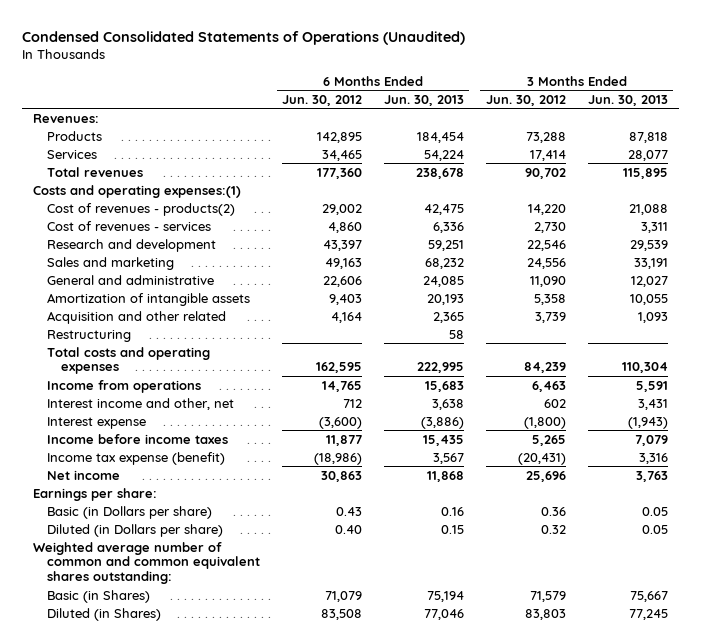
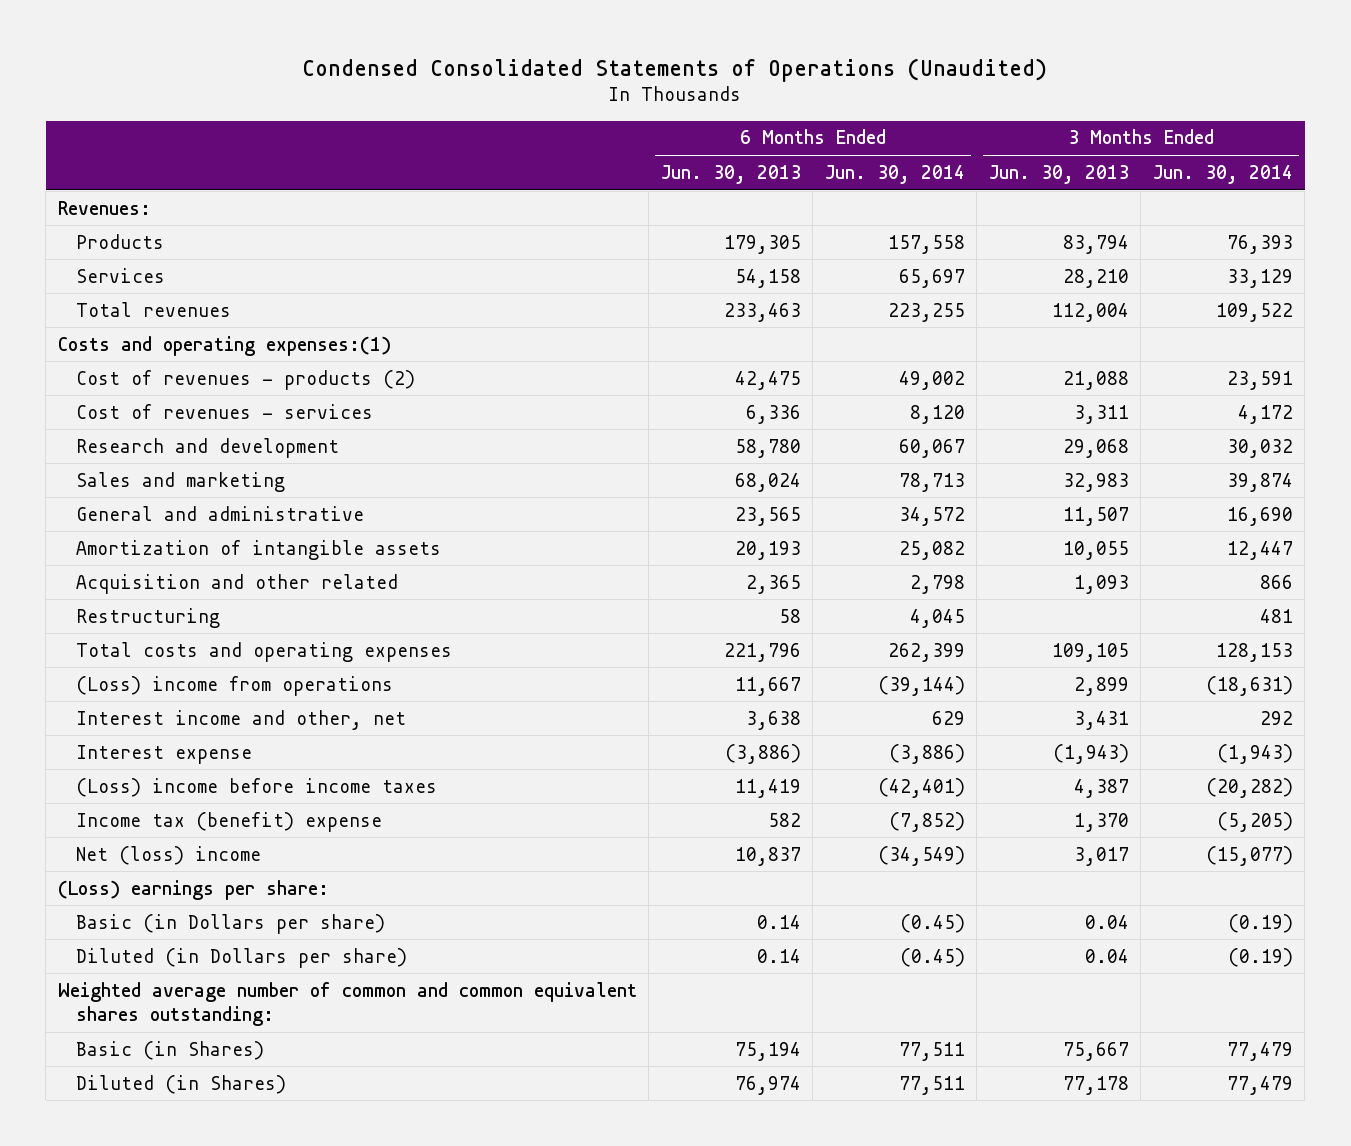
- | 6 Months Ended Jun. 30, 2012 | 6 Months Ended Jun. 30, 2013 | 3 Months Ended Jun. 30, 2012 | 3 Months Ended Jun. 30, 2013
+ | 6 Months Ended Jun. 30, 2013 | 6 Months Ended Jun. 30, 2014 | 3 Months Ended Jun. 30, 2013 | 3 Months Ended Jun. 30, 2014
- Products | 142,895 | 184,454 | 73,288 | 87,818
- Services | 34,465 | 54,224 | 17,414 | 28,077
- Total revenues | 177,360 | 238,678 | 90,702 | 115,895
+ Products | 179,305 | 157,558 | 83,794 | 76,393
+ Services | 54,158 | 65,697 | 28,210 | 33,129
+ Total revenues | 233,463 | 223,255 | 112,004 | 109,522
- Cost of revenues - products(2) | 29,002 | 42,475 | 14,220 | 21,088
+ Cost of revenues - products (2) | 42,475 | 49,002 | 21,088 | 23,591
- Research and development | 43,397 | 59,251 | 22,546 | 29,539
- Sales and marketing | 49,163 | 68,232 | 24,556 | 33,191
- General and administrative | 22,606 | 24,085 | 11,090 | 12,027
+ Research and development | 58,780 | 60,067 | 29,068 | 30,032
+ Sales and marketing | 68,024 | 78,713 | 32,983 | 39,874
+ General and administrative | 23,565 | 34,572 | 11,507 | 16,690
- Total costs and operating expenses | 162,595 | 222,995 | 84,239 | 110,304
- Income from operations | 14,765 | 15,683 | 6,463 | 5,591
+ Total costs and operating expenses | 221,796 | 262,399 | 109,105 | 128,153
+ (Loss) income from operations | 11,667 | (39,144) | 2,899 | (18,631)
- Income before income taxes | 11,877 | 15,435 | 5,265 | 7,079
- Income tax expense (benefit) | (18,986) | 3,567 | (20,431) | 3,316
- Net income | 30,863 | 11,868 | 25,696 | 3,763
- Earnings per share:
- Basic (in Dollars per share) | 0.43 | 0.16 | 0.36 | 0.05
- Diluted (in Dollars per share) | 0.40 | 0.15 | 0.32 | 0.05
+ (Loss) income before income taxes | 11,419 | (42,401) | 4,387 | (20,282)
+ Income tax (benefit) expense | 582 | (7,852) | 1,370 | (5,205)
+ Net (loss) income | 10,837 | (34,549) | 3,017 | (15,077)
+ (Loss) earnings per share:
+ Basic (in Dollars per share) | 0.14 | (0.45) | 0.04 | (0.19)
+ Diluted (in Dollars per share) | 0.14 | (0.45) | 0.04 | (0.19)
- Diluted (in Shares) | 83,508 | 77,046 | 83,803 | 77,245
+ Diluted (in Shares) | 76,974 | 77,511 | 77,178 | 77,479

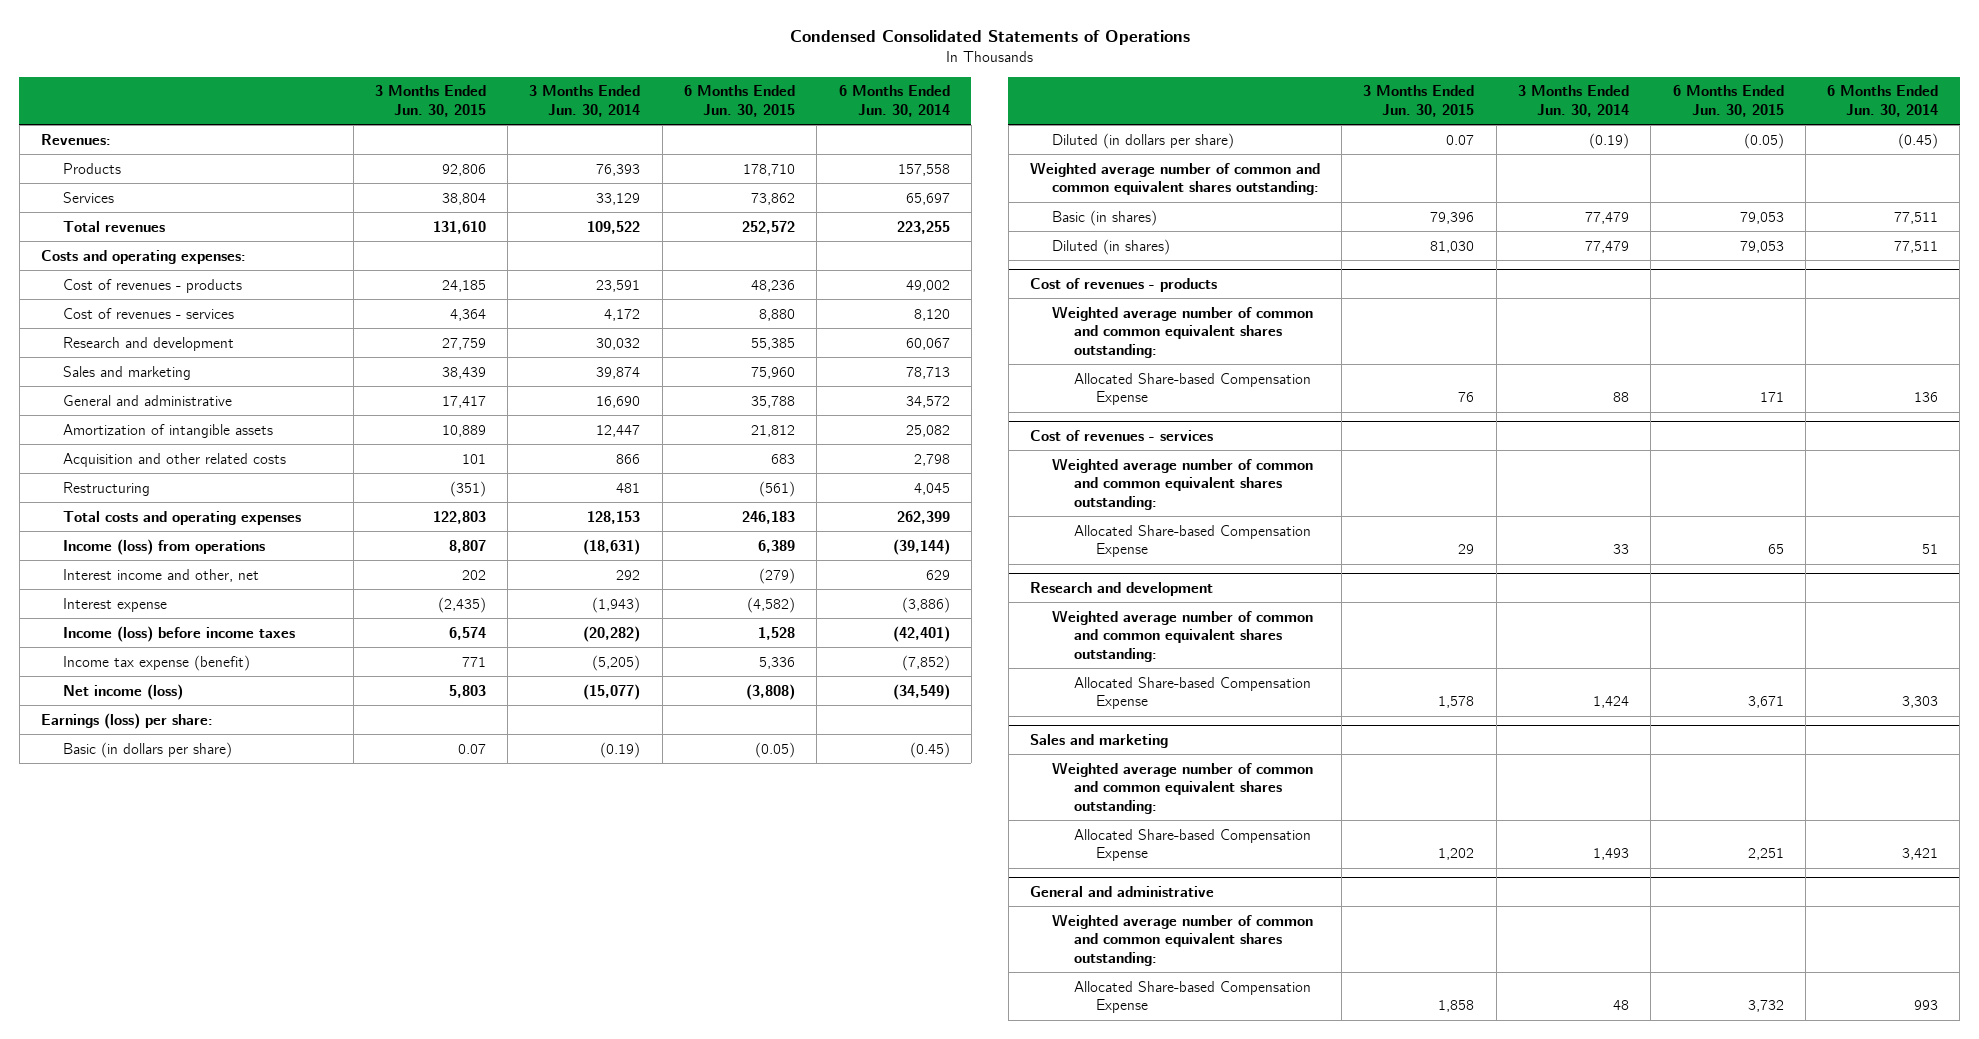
- Condensed Consolidated Statements of Operations (Unaudited)
+ Condensed Consolidated Statements of Operations
- | 6 Months Ended Jun. 30, 2013 | 6 Months Ended Jun. 30, 2014 | 3 Months Ended Jun. 30, 2013 | 3 Months Ended Jun. 30, 2014
+ | 3 Months Ended Jun. 30, 2015 | 3 Months Ended Jun. 30, 2014 | 6 Months Ended Jun. 30, 2015 | 6 Months Ended Jun. 30, 2014
- Costs and operating expenses:(1)
- Cost of revenues - products (2) | 42,475 | 49,002 | 21,088 | 23,591
+ Costs and operating expenses:
+ Cost of revenues - products | 24,185 | 23,591 | 48,236 | 49,002
- Acquisition and other related | 2,365 | 2,798 | 1,093 | 866
+ Acquisition and other related costs | 101 | 866 | 683 | 2,798
- (Loss) income from operations | 11,667 | (39,144) | 2,899 | (18,631)
+ Income (loss) from operations | 8,807 | (18,631) | 6,389 | (39,144)
- (Loss) income before income taxes | 11,419 | (42,401) | 4,387 | (20,282)
- Income tax (benefit) expense | 582 | (7,852) | 1,370 | (5,205)
- Net (loss) income | 10,837 | (34,549) | 3,017 | (15,077)
- (Loss) earnings per share:
- Basic (in Dollars per share) | 0.14 | (0.45) | 0.04 | (0.19)
- Diluted (in Dollars per share) | 0.14 | (0.45) | 0.04 | (0.19)
+ Income (loss) before income taxes | 6,574 | (20,282) | 1,528 | (42,401)
+ Income tax expense (benefit) | 771 | (5,205) | 5,336 | (7,852)
+ Net income (loss) | 5,803 | (15,077) | (3,808) | (34,549)
+ Earnings (loss) per share:
+ Basic (in dollars per share) | 0.07 | (0.19) | (0.05) | (0.45)
+ Diluted (in dollars per share) | 0.07 | (0.19) | (0.05) | (0.45)
- Basic (in Shares) | 75,194 | 77,511 | 75,667 | 77,479
- Diluted (in Shares) | 76,974 | 77,511 | 77,178 | 77,479
+ Basic (in shares) | 79,396 | 77,479 | 79,053 | 77,511
+ Diluted (in shares) | 81,030 | 77,479 | 79,053 | 77,511
+ Cost of revenues - products
+ Weighted average number of common and common equivalent shares outstanding:
+ Allocated Share-based Compensation Expense | 76 | 88 | 171 | 136
+ Cost of revenues - services
+ Weighted average number of common and common equivalent shares outstanding:
+ Allocated Share-based Compensation Expense | 29 | 33 | 65 | 51
+ Research and development
+ Weighted average number of common and common equivalent shares outstanding:
+ Allocated Share-based Compensation Expense | 1,578 | 1,424 | 3,671 | 3,303
+ Sales and marketing
+ Weighted average number of common and common equivalent shares outstanding:
+ Allocated Share-based Compensation Expense | 1,202 | 1,493 | 2,251 | 3,421
+ General and administrative
+ Weighted average number of common and common equivalent shares outstanding:
+ Allocated Share-based Compensation Expense | 1,858 | 48 | 3,732 | 993

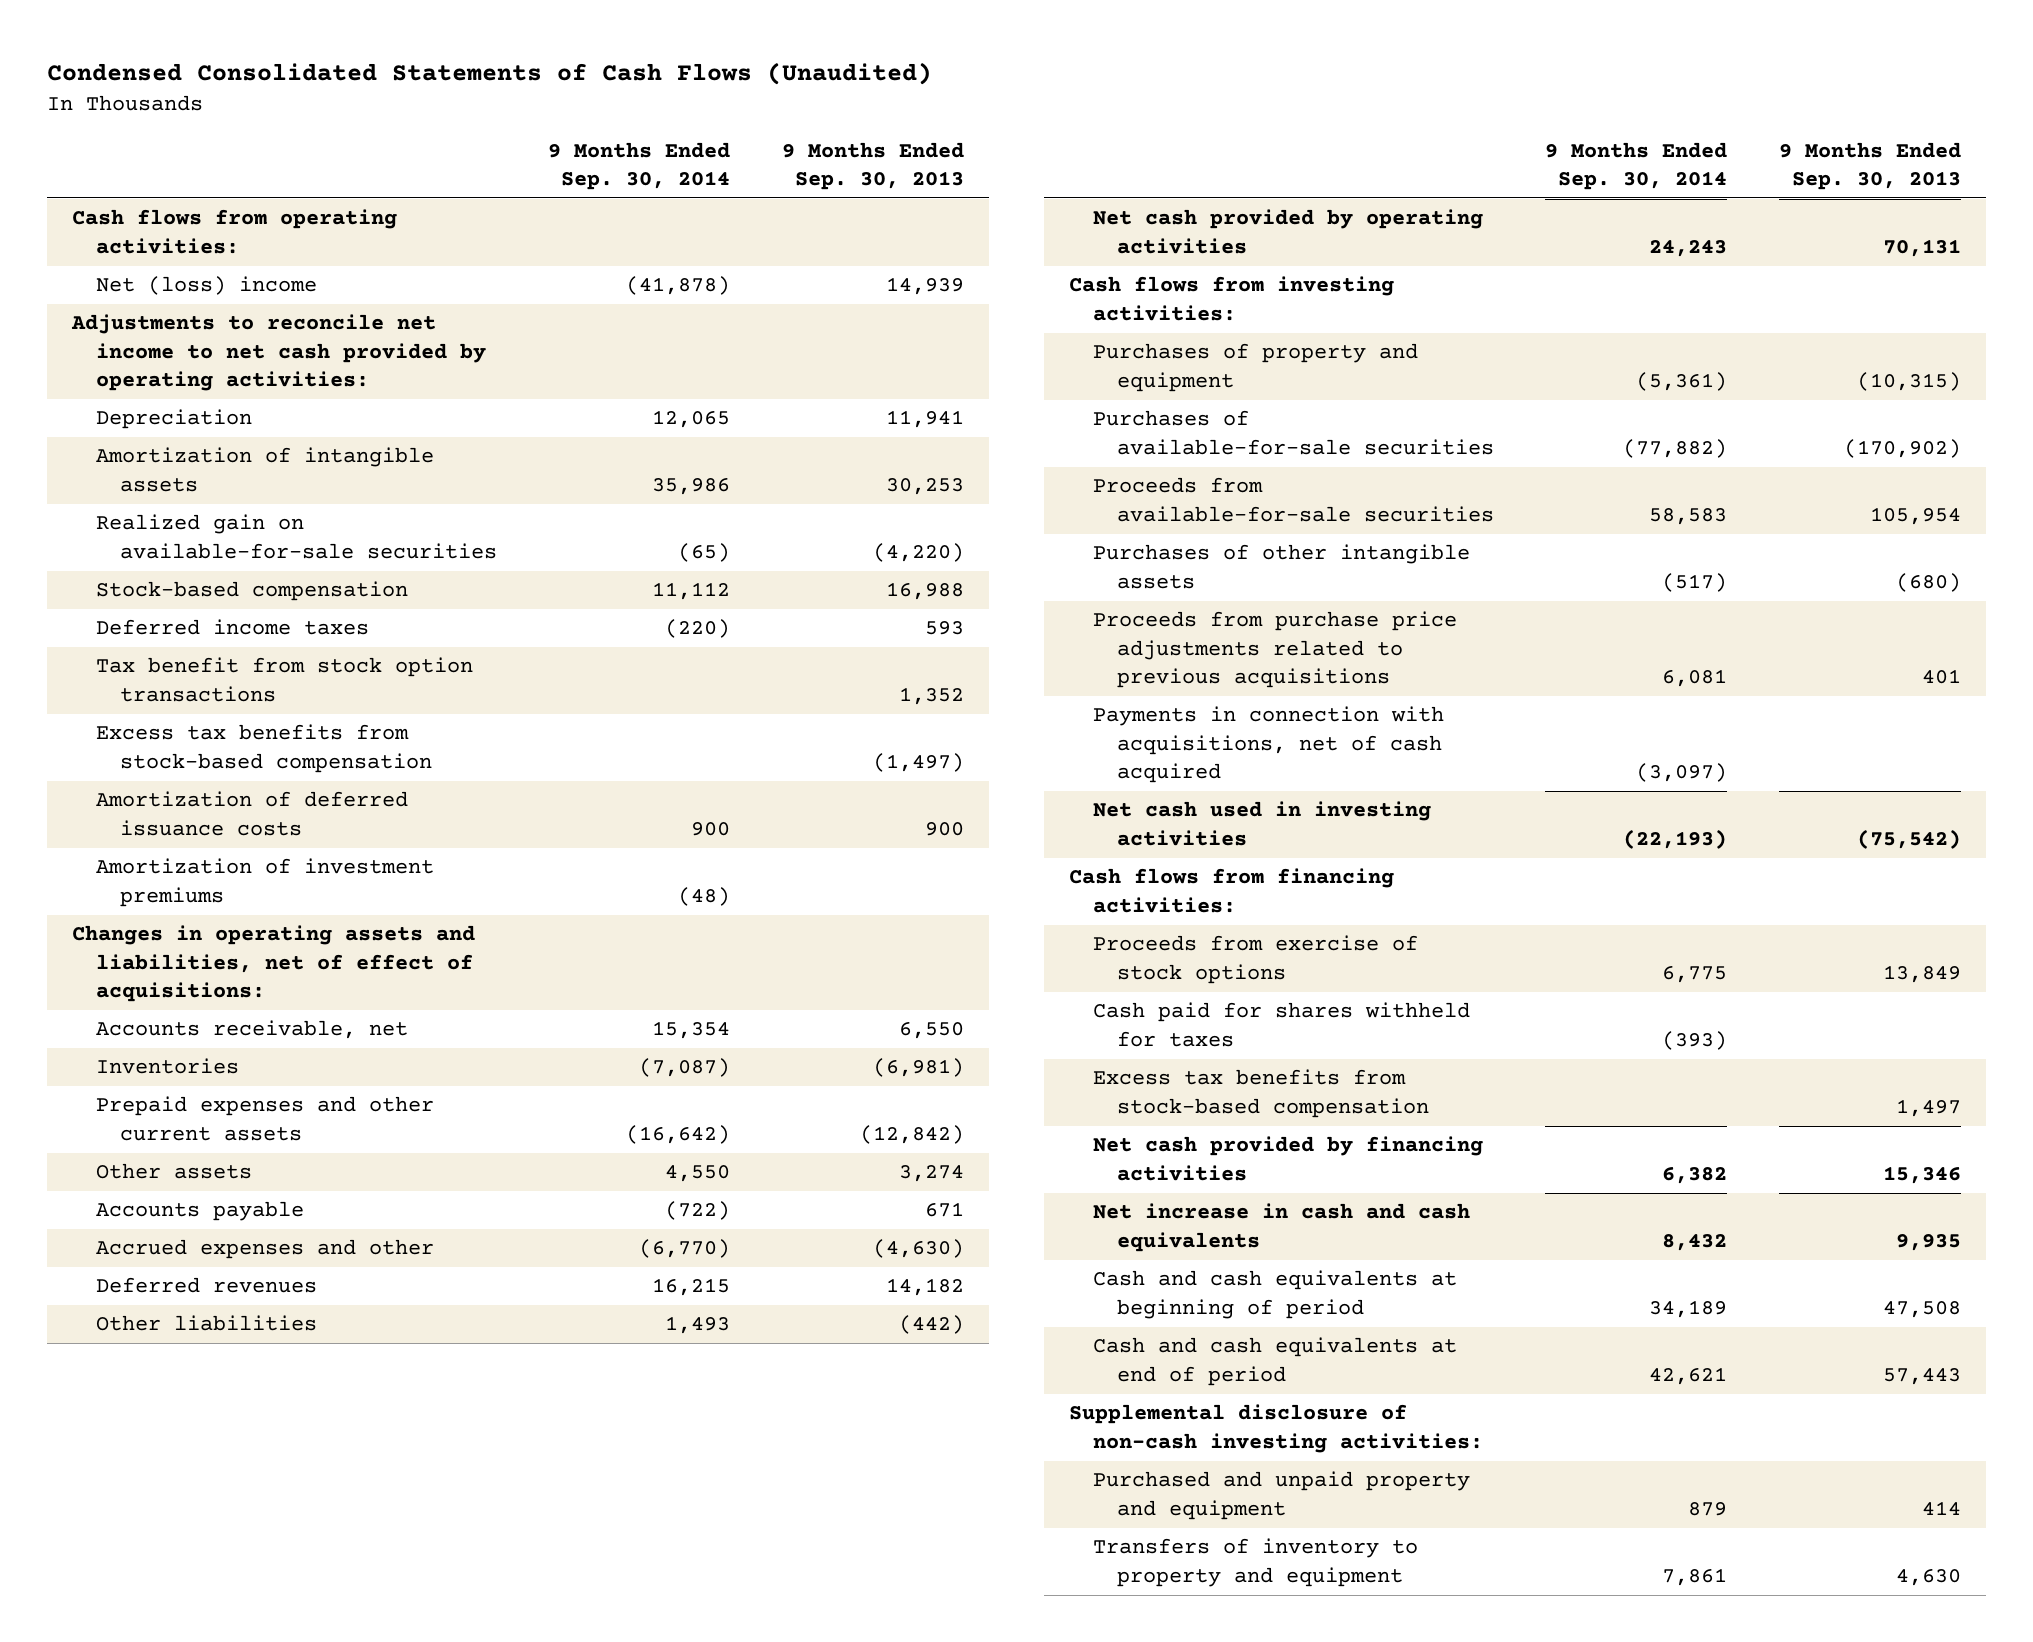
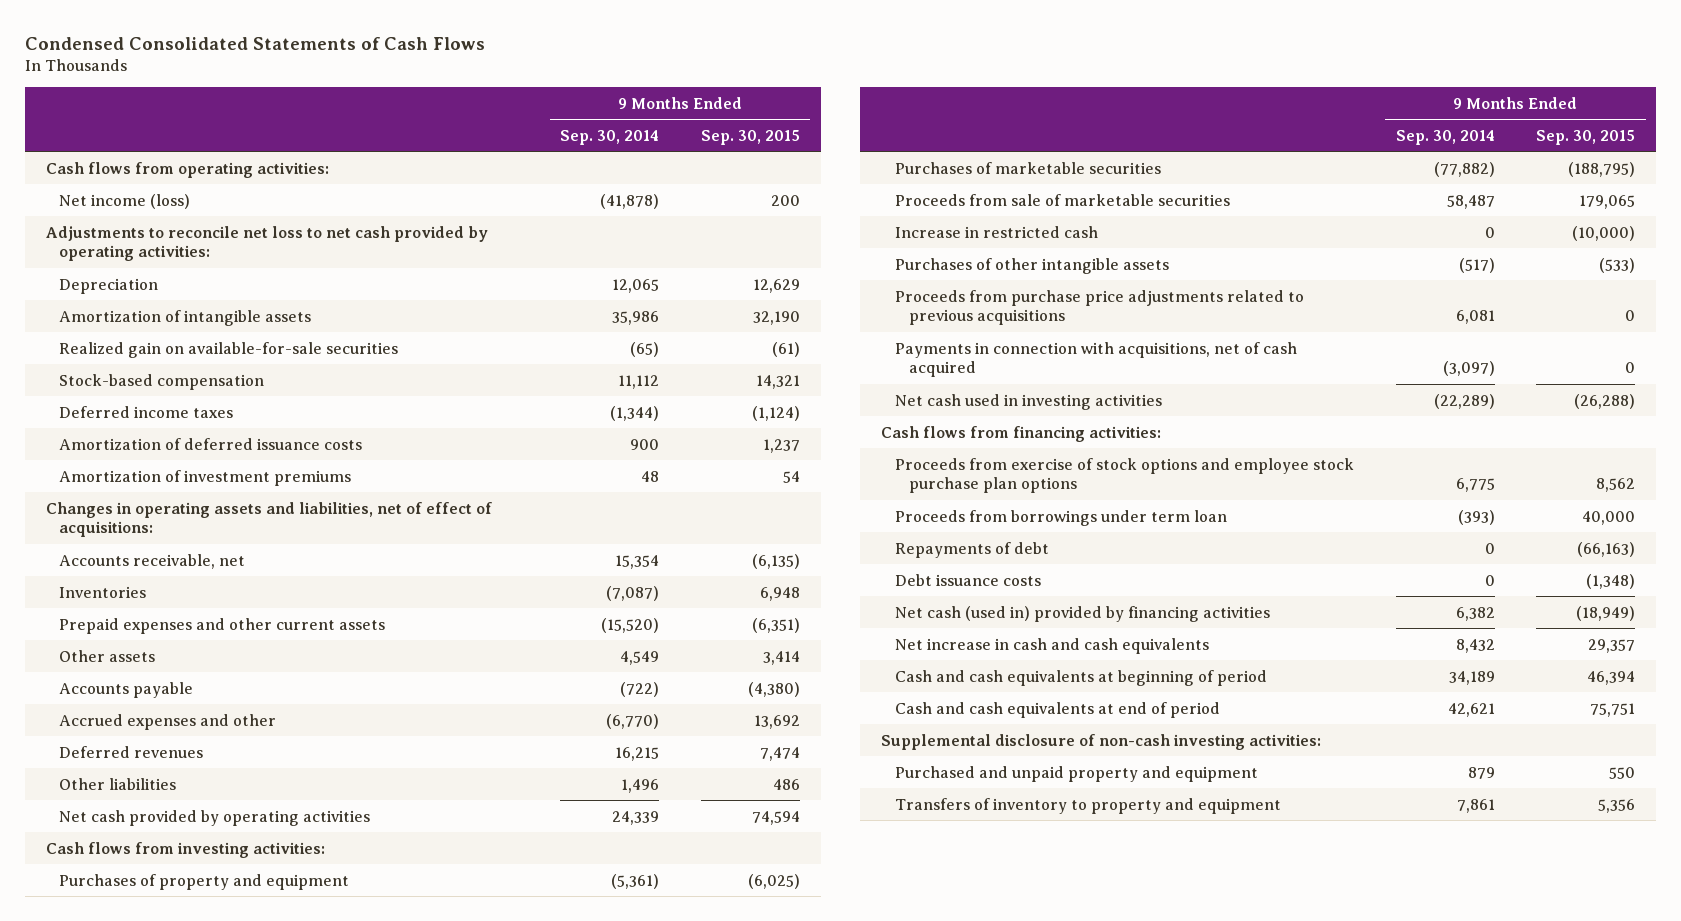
- Condensed Consolidated Statements of Cash Flows (Unaudited)
+ Condensed Consolidated Statements of Cash Flows
- | 9 Months Ended Sep. 30, 2014 | 9 Months Ended Sep. 30, 2013
+ | 9 Months Ended Sep. 30, 2014 | 9 Months Ended Sep. 30, 2015
- Net (loss) income | (41,878) | 14,939
- Adjustments to reconcile net income to net cash provided by operating activities:
+ Net income (loss) | (41,878) | 200
+ Adjustments to reconcile net loss to net cash provided by operating activities:
- Deferred income taxes | (220) | 593
- Tax benefit from stock option transactions | | 1,352
- Excess tax benefits from stock-based compensation | | (1,497)
+ Deferred income taxes | (1,344) | (1,124)
- Amortization of investment premiums | (48) |
+ Amortization of investment premiums | 48 | 54
- Prepaid expenses and other current assets | (16,642) | (12,842)
- Other assets | 4,550 | 3,274
+ Prepaid expenses and other current assets | (15,520) | (6,351)
+ Other assets | 4,549 | 3,414
- Other liabilities | 1,493 | (442)
- Net cash provided by operating activities | 24,243 | 70,131
+ Other liabilities | 1,496 | 486
+ Net cash provided by operating activities | 24,339 | 74,594
- Purchases of available-for-sale securities | (77,882) | (170,902)
- Proceeds from available-for-sale securities | 58,583 | 105,954
+ Purchases of marketable securities | (77,882) | (188,795)
+ Proceeds from sale of marketable securities | 58,487 | 179,065
+ Increase in restricted cash | 0 | (10,000)
- Net cash used in investing activities | (22,193) | (75,542)
+ Net cash used in investing activities | (22,289) | (26,288)
- Proceeds from exercise of stock options | 6,775 | 13,849
- Cash paid for shares withheld for taxes | (393) |
- Excess tax benefits from stock-based compensation | | 1,497
- Net cash provided by financing activities | 6,382 | 15,346
+ Proceeds from exercise of stock options and employee stock purchase plan options | 6,775 | 8,562
+ Proceeds from borrowings under term loan | (393) | 40,000
+ Repayments of debt | 0 | (66,163)
+ Debt issuance costs | 0 | (1,348)
+ Net cash (used in) provided by financing activities | 6,382 | (18,949)

